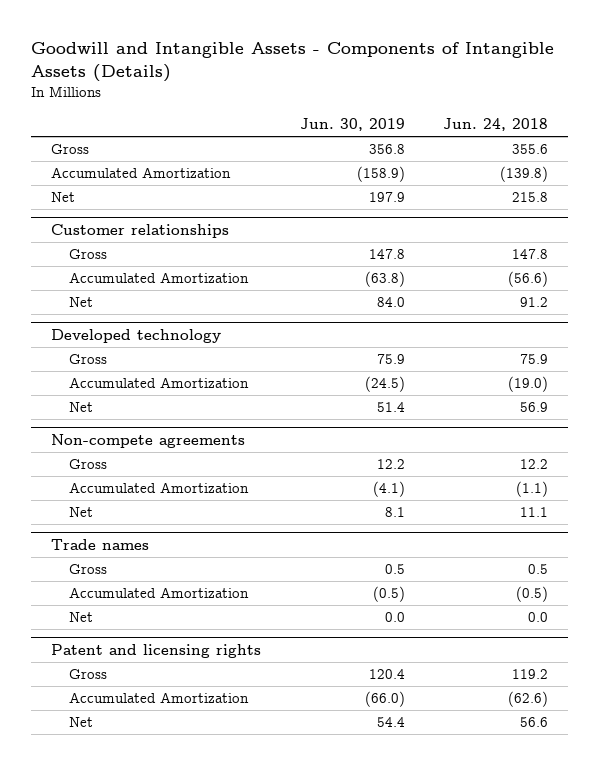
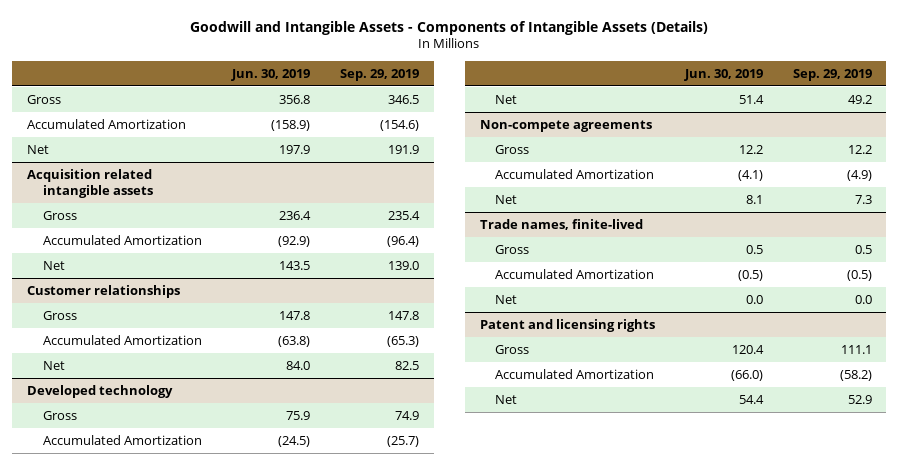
- | Jun. 30, 2019 | Jun. 24, 2018
+ | Jun. 30, 2019 | Sep. 29, 2019
+ Acquisition related intangible assets
+ Gross | 236.4 | 235.4
+ Accumulated Amortization | (92.9) | (96.4)
+ Net | 143.5 | 139.0
- Trade names
+ Trade names, finite-lived

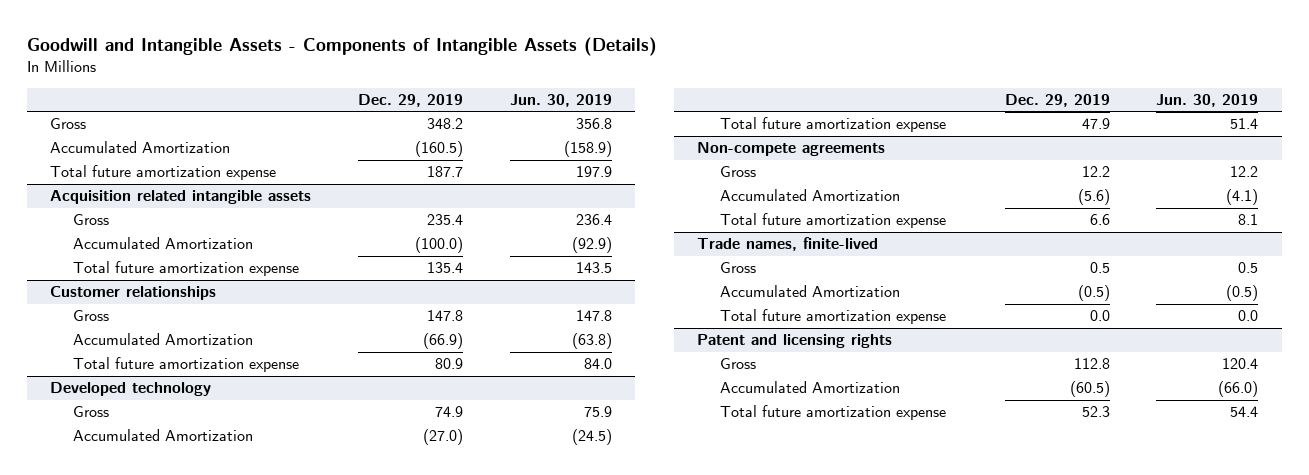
- | Jun. 30, 2019 | Sep. 29, 2019
+ | Dec. 29, 2019 | Jun. 30, 2019
- Net | 197.9 | 191.9
+ Total future amortization expense | 187.7 | 197.9
@ Acquisition related intangible assets
- Net | 143.5 | 139.0
+ Total future amortization expense | 135.4 | 143.5
@ Customer relationships
- Net | 84.0 | 82.5
+ Total future amortization expense | 80.9 | 84.0
@ Developed technology
- Net | 51.4 | 49.2
+ Total future amortization expense | 47.9 | 51.4
@ Non-compete agreements
- Net | 8.1 | 7.3
+ Total future amortization expense | 6.6 | 8.1
@ Trade names, finite-lived
- Net | 0.0 | 0.0
+ Total future amortization expense | 0.0 | 0.0
@ Patent and licensing rights
- Net | 54.4 | 52.9
+ Total future amortization expense | 52.3 | 54.4

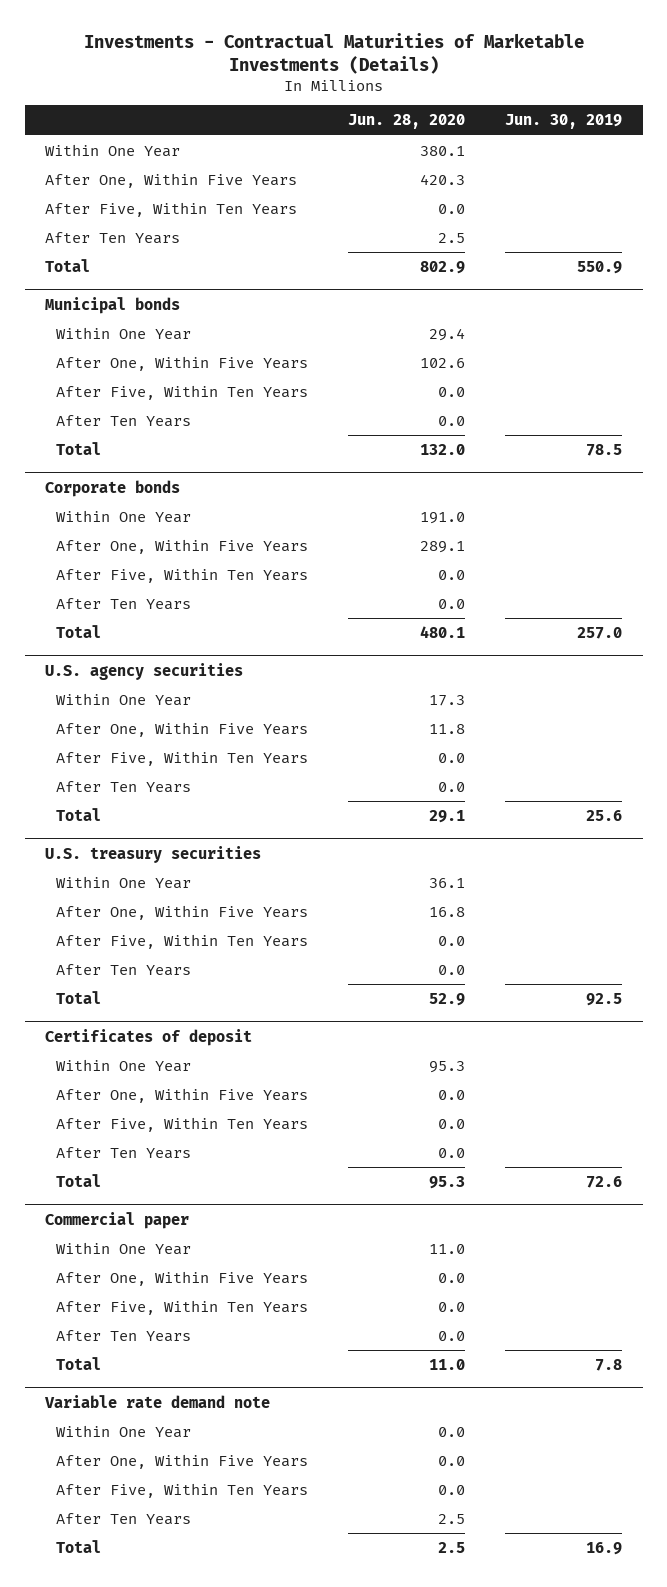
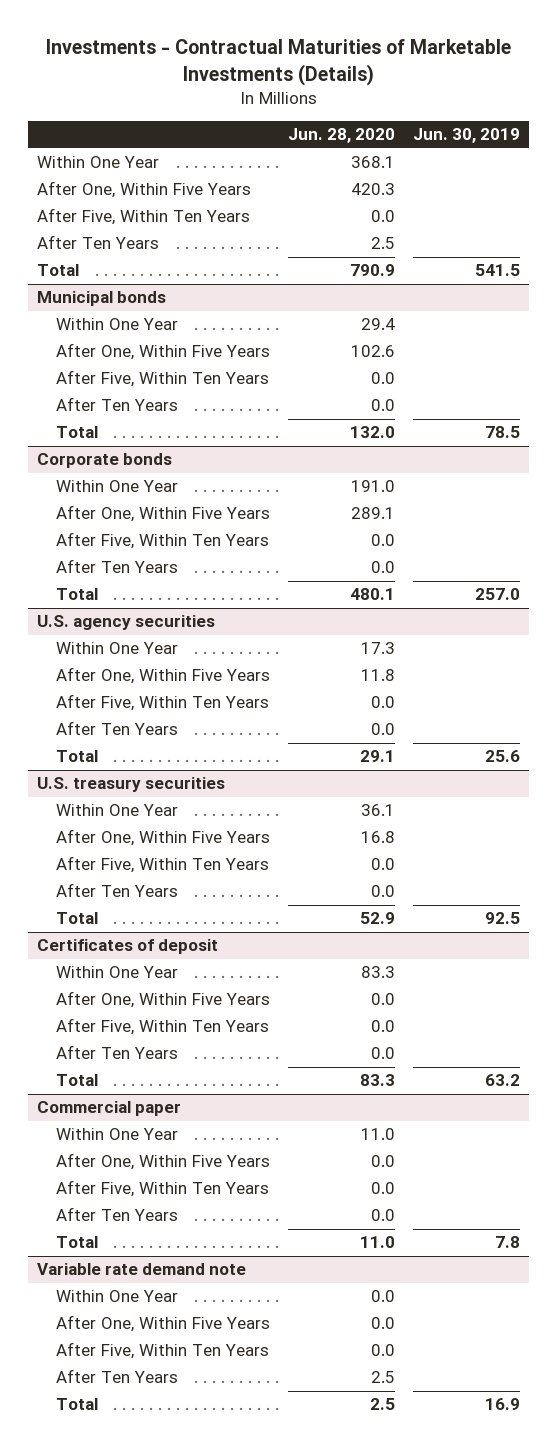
- Within One Year | 380.1 |
+ Within One Year | 368.1 |
- Total | 802.9 | 550.9
+ Total | 790.9 | 541.5
@ Certificates of deposit
- Within One Year | 95.3 |
+ Within One Year | 83.3 |
- Total | 95.3 | 72.6
+ Total | 83.3 | 63.2

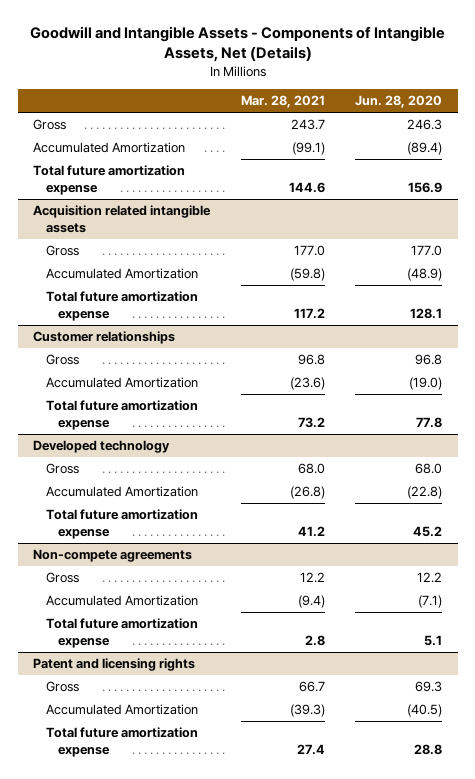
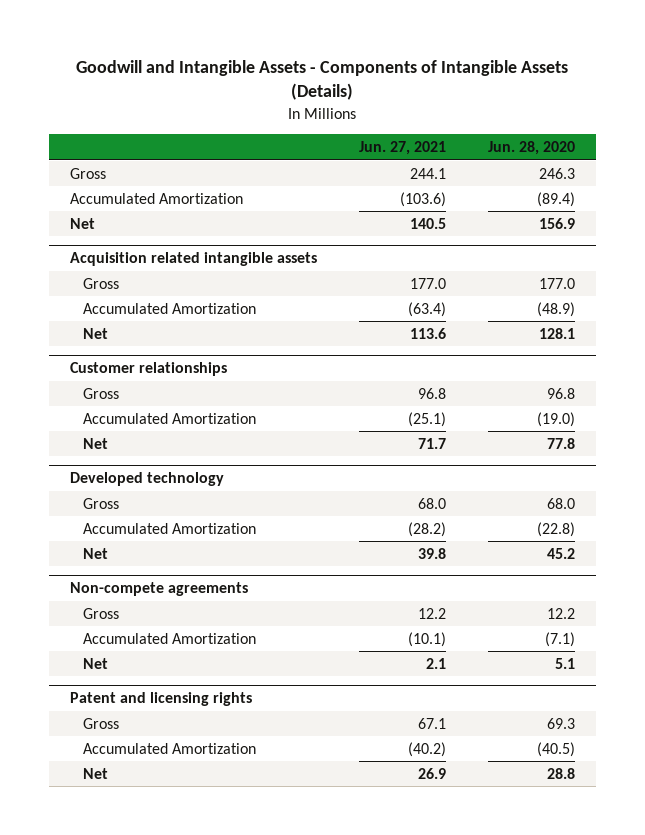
- Goodwill and Intangible Assets - Components of Intangible Assets, Net (Details)
+ Goodwill and Intangible Assets - Components of Intangible Assets (Details)
- | Mar. 28, 2021 | Jun. 28, 2020
+ | Jun. 27, 2021 | Jun. 28, 2020
- Total future amortization expense | 144.6 | 156.9
+ Net | 140.5 | 156.9
@ Acquisition related intangible assets
- Total future amortization expense | 117.2 | 128.1
+ Net | 113.6 | 128.1
@ Customer relationships
- Total future amortization expense | 73.2 | 77.8
+ Net | 71.7 | 77.8
@ Developed technology
- Total future amortization expense | 41.2 | 45.2
+ Net | 39.8 | 45.2
@ Non-compete agreements
- Total future amortization expense | 2.8 | 5.1
+ Net | 2.1 | 5.1
@ Patent and licensing rights
- Total future amortization expense | 27.4 | 28.8
+ Net | 26.9 | 28.8

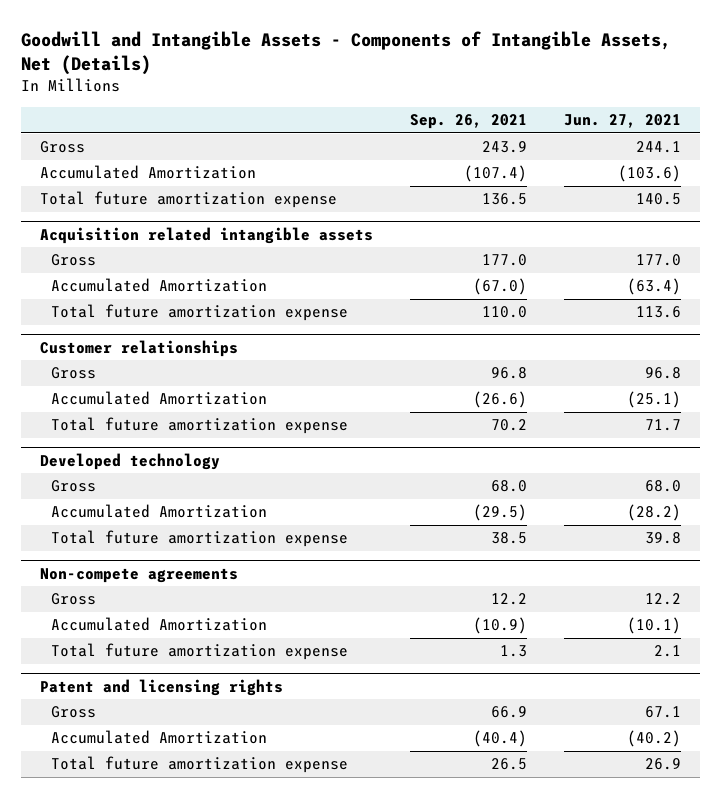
- Goodwill and Intangible Assets - Components of Intangible Assets (Details)
+ Goodwill and Intangible Assets - Components of Intangible Assets, Net (Details)
- | Jun. 27, 2021 | Jun. 28, 2020
+ | Sep. 26, 2021 | Jun. 27, 2021
- Net | 140.5 | 156.9
+ Total future amortization expense | 136.5 | 140.5
@ Acquisition related intangible assets
- Net | 113.6 | 128.1
+ Total future amortization expense | 110.0 | 113.6
@ Customer relationships
- Net | 71.7 | 77.8
+ Total future amortization expense | 70.2 | 71.7
@ Developed technology
- Net | 39.8 | 45.2
+ Total future amortization expense | 38.5 | 39.8
@ Non-compete agreements
- Net | 2.1 | 5.1
+ Total future amortization expense | 1.3 | 2.1
@ Patent and licensing rights
- Net | 26.9 | 28.8
+ Total future amortization expense | 26.5 | 26.9

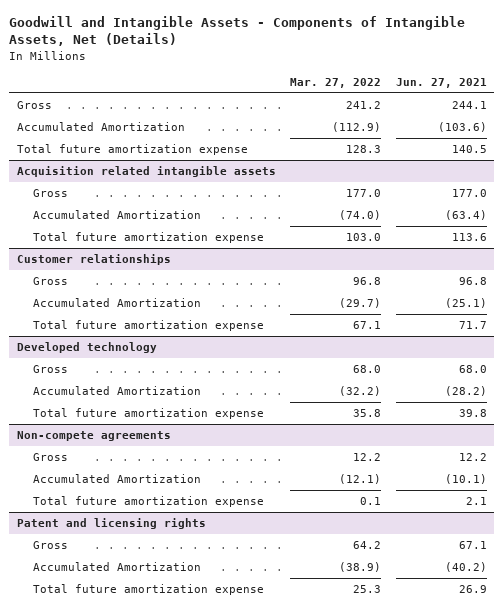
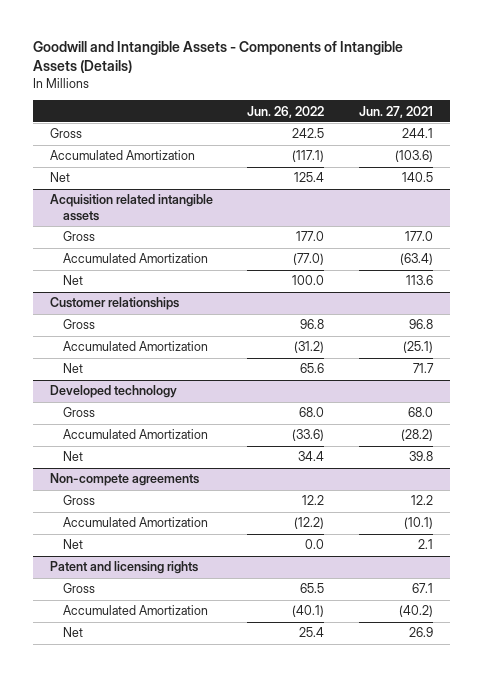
- Goodwill and Intangible Assets - Components of Intangible Assets, Net (Details)
+ Goodwill and Intangible Assets - Components of Intangible Assets (Details)
- | Mar. 27, 2022 | Jun. 27, 2021
+ | Jun. 26, 2022 | Jun. 27, 2021
- Total future amortization expense | 128.3 | 140.5
+ Net | 125.4 | 140.5
@ Acquisition related intangible assets
- Total future amortization expense | 103.0 | 113.6
+ Net | 100.0 | 113.6
@ Customer relationships
- Total future amortization expense | 67.1 | 71.7
+ Net | 65.6 | 71.7
@ Developed technology
- Total future amortization expense | 35.8 | 39.8
+ Net | 34.4 | 39.8
@ Non-compete agreements
- Total future amortization expense | 0.1 | 2.1
+ Net | 0.0 | 2.1
@ Patent and licensing rights
- Total future amortization expense | 25.3 | 26.9
+ Net | 25.4 | 26.9

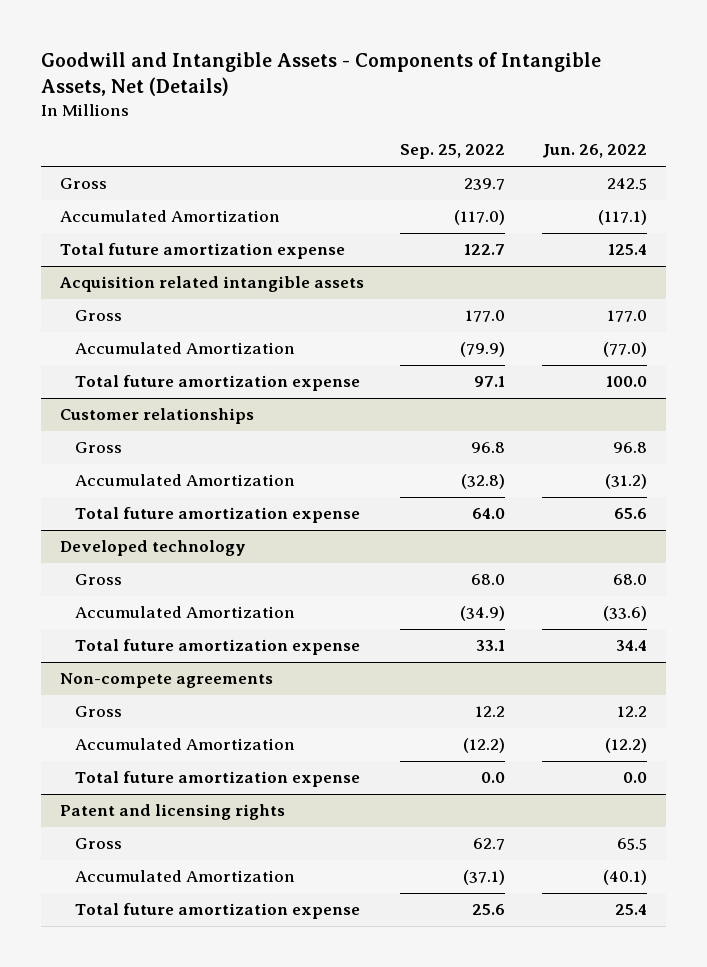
- Goodwill and Intangible Assets - Components of Intangible Assets (Details)
+ Goodwill and Intangible Assets - Components of Intangible Assets, Net (Details)
- | Jun. 26, 2022 | Jun. 27, 2021
+ | Sep. 25, 2022 | Jun. 26, 2022
- Net | 125.4 | 140.5
+ Total future amortization expense | 122.7 | 125.4
@ Acquisition related intangible assets
- Net | 100.0 | 113.6
+ Total future amortization expense | 97.1 | 100.0
@ Customer relationships
- Net | 65.6 | 71.7
+ Total future amortization expense | 64.0 | 65.6
@ Developed technology
- Net | 34.4 | 39.8
+ Total future amortization expense | 33.1 | 34.4
@ Non-compete agreements
- Net | 0.0 | 2.1
+ Total future amortization expense | 0.0 | 0.0
@ Patent and licensing rights
- Net | 25.4 | 26.9
+ Total future amortization expense | 25.6 | 25.4

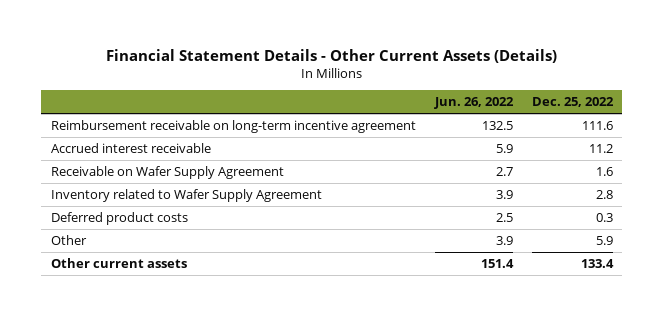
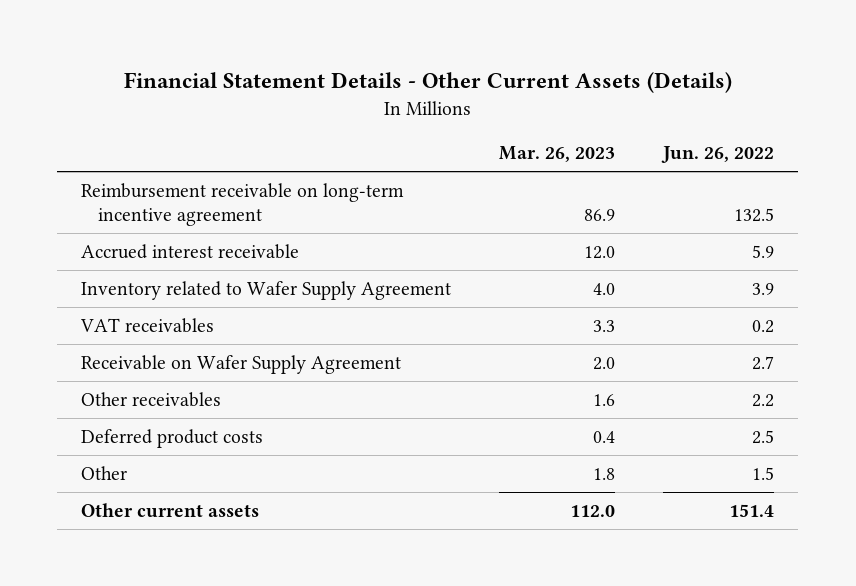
- | Jun. 26, 2022 | Dec. 25, 2022
+ | Mar. 26, 2023 | Jun. 26, 2022
+ VAT receivables | 3.3 | 0.2
moved down: Receivable on Wafer Supply Agreement | 2.0 | 2.7
+ Other receivables | 1.6 | 2.2
- Other | 3.9 | 5.9
+ Other | 1.8 | 1.5

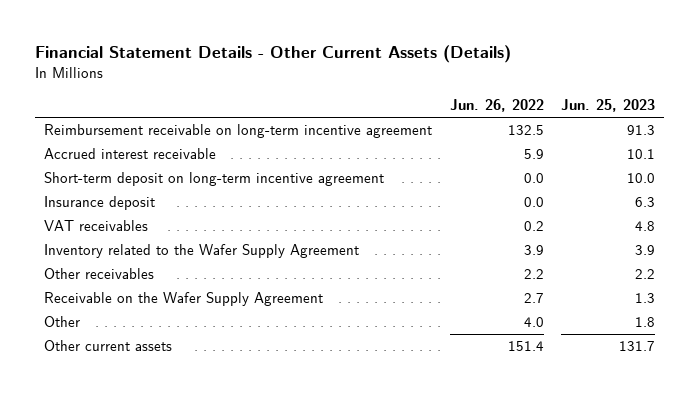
- | Mar. 26, 2023 | Jun. 26, 2022
+ | Jun. 26, 2022 | Jun. 25, 2023
- Inventory related to Wafer Supply Agreement | 4.0 | 3.9
+ Short-term deposit on long-term incentive agreement | 0.0 | 10.0
+ Insurance deposit | 0.0 | 6.3
- Receivable on Wafer Supply Agreement | 2.0 | 2.7
+ Inventory related to the Wafer Supply Agreement | 3.9 | 3.9
- Deferred product costs | 0.4 | 2.5
- Other | 1.8 | 1.5
+ Receivable on the Wafer Supply Agreement | 2.7 | 1.3
+ Other | 4.0 | 1.8

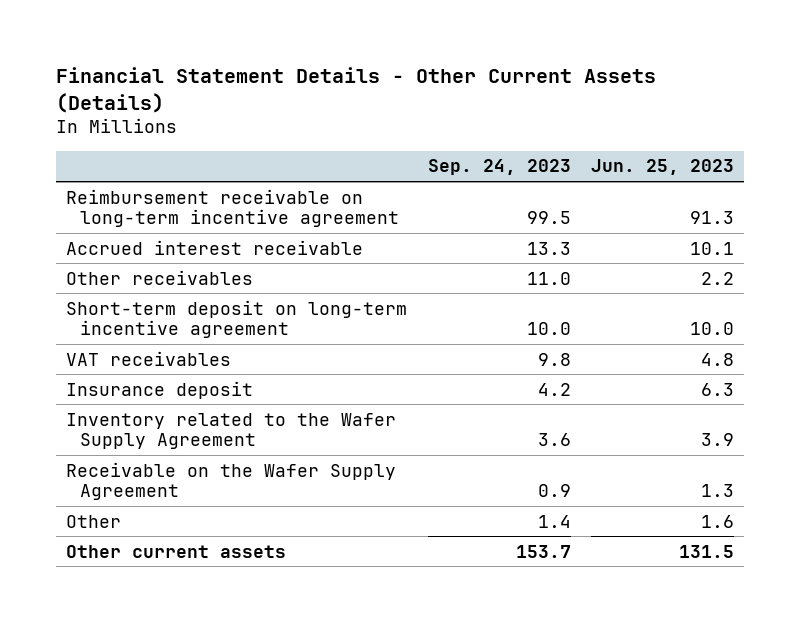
- | Jun. 26, 2022 | Jun. 25, 2023
+ | Sep. 24, 2023 | Jun. 25, 2023
moved up: Other receivables | 11.0 | 2.2
moved down: Insurance deposit | 4.2 | 6.3
- Other | 4.0 | 1.8
- Other current assets | 151.4 | 131.7
+ Other | 1.4 | 1.6
+ Other current assets | 153.7 | 131.5

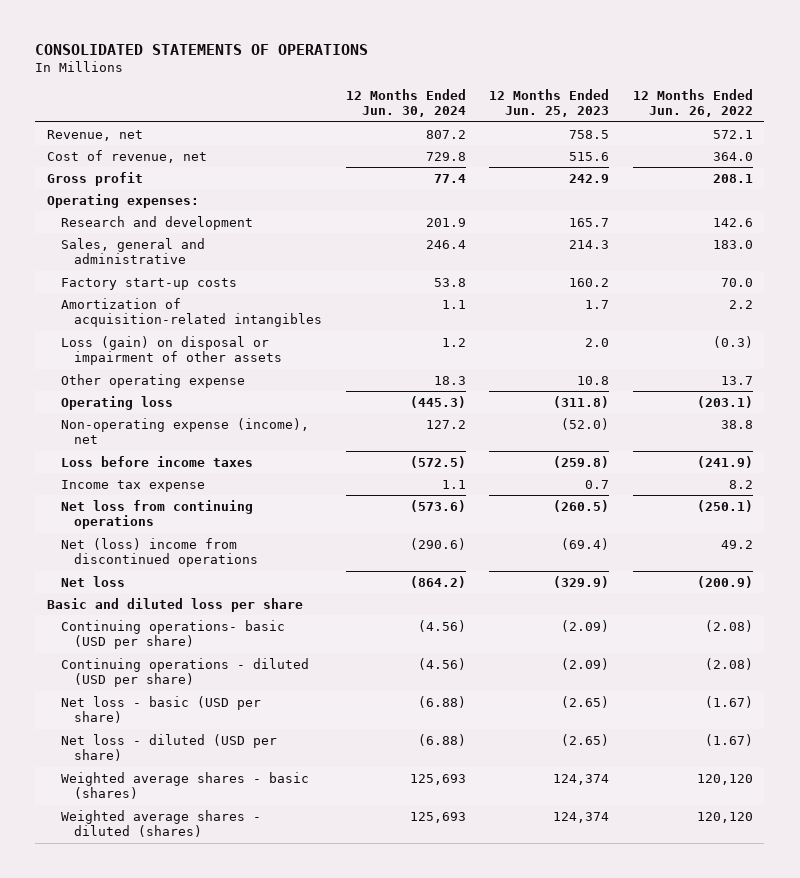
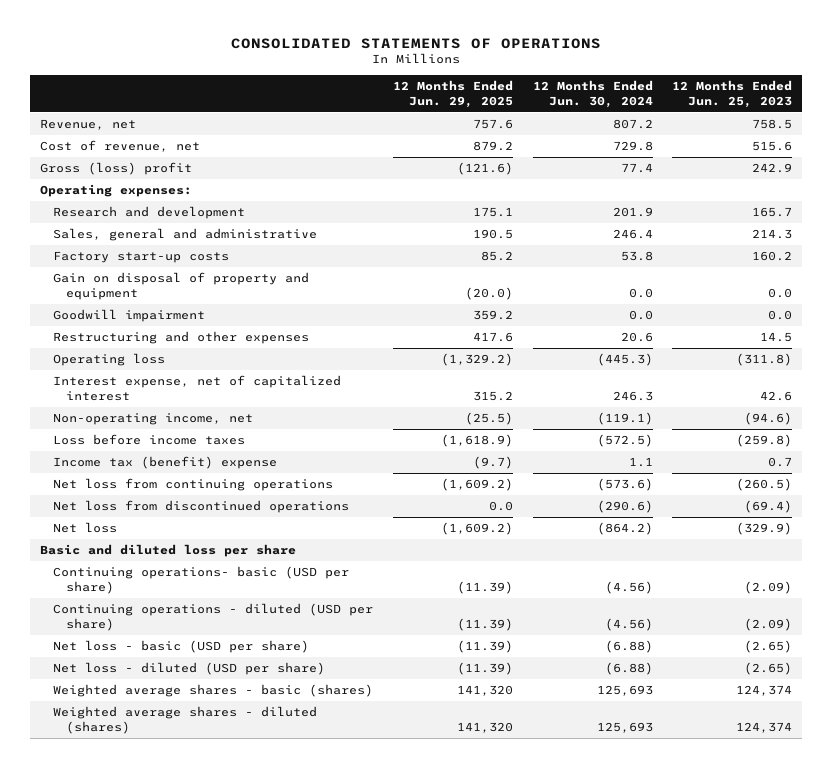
- | 12 Months Ended Jun. 30, 2024 | 12 Months Ended Jun. 25, 2023 | 12 Months Ended Jun. 26, 2022
+ | 12 Months Ended Jun. 29, 2025 | 12 Months Ended Jun. 30, 2024 | 12 Months Ended Jun. 25, 2023
- Gross profit | 77.4 | 242.9 | 208.1
+ Gross (loss) profit | (121.6) | 77.4 | 242.9
- Amortization of acquisition-related intangibles | 1.1 | 1.7 | 2.2
- Loss (gain) on disposal or impairment of other assets | 1.2 | 2.0 | (0.3)
- Other operating expense | 18.3 | 10.8 | 13.7
+ Gain on disposal of property and equipment | (20.0) | 0.0 | 0.0
+ Goodwill impairment | 359.2 | 0.0 | 0.0
+ Restructuring and other expenses | 417.6 | 20.6 | 14.5
- Non-operating expense (income), net | 127.2 | (52.0) | 38.8
+ Interest expense, net of capitalized interest | 315.2 | 246.3 | 42.6
+ Non-operating income, net | (25.5) | (119.1) | (94.6)
- Income tax expense | 1.1 | 0.7 | 8.2
+ Income tax (benefit) expense | (9.7) | 1.1 | 0.7
- Net (loss) income from discontinued operations | (290.6) | (69.4) | 49.2
+ Net loss from discontinued operations | 0.0 | (290.6) | (69.4)

